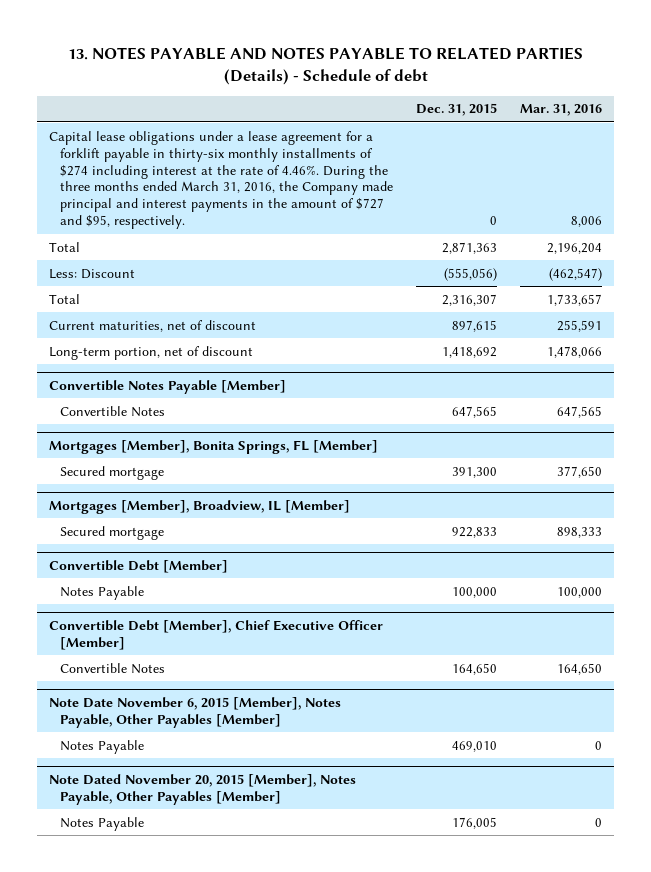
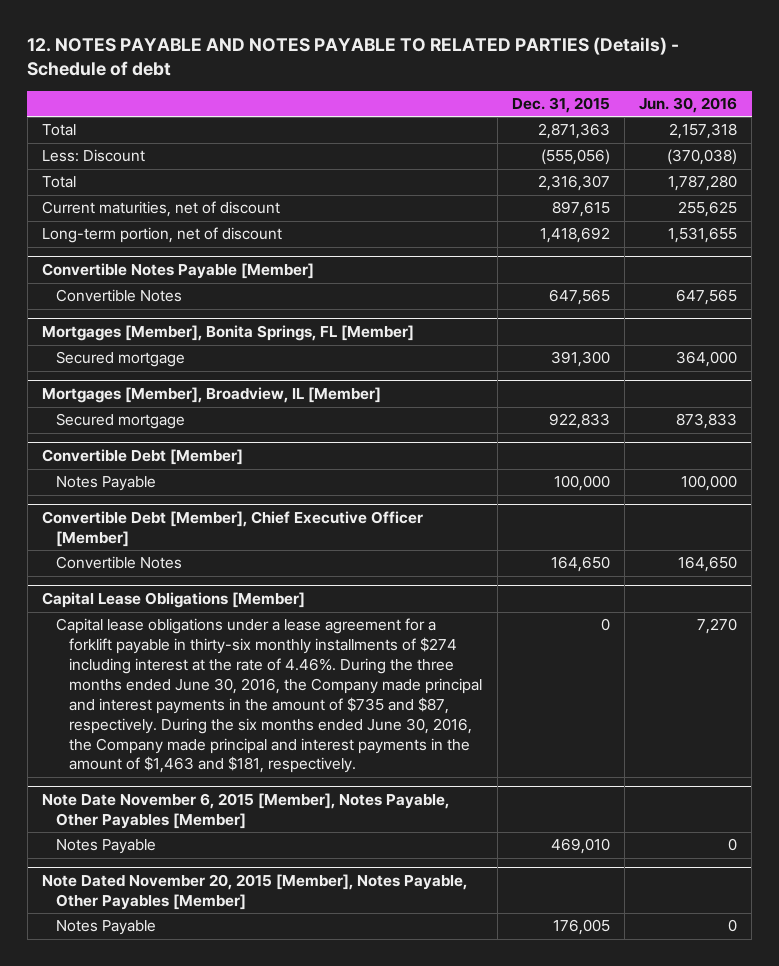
- 13. NOTES PAYABLE AND NOTES PAYABLE TO RELATED PARTIES (Details) - Schedule of debt
+ 12. NOTES PAYABLE AND NOTES PAYABLE TO RELATED PARTIES (Details) - Schedule of debt
- | Dec. 31, 2015 | Mar. 31, 2016
+ | Dec. 31, 2015 | Jun. 30, 2016
- Capital lease obligations under a lease agreement for a forklift payable in thirty-six monthly installments of $274 including interest at the rate of 4.46%. During the three months ended March 31, 2016, the Company made principal and interest payments in the amount of $727 and $95, respectively. | 0 | 8,006
+ Capital Lease Obligations [Member]
+ Capital lease obligations under a lease agreement for a forklift payable in thirty-six monthly installments of $274 including interest at the rate of 4.46%. During the three months ended June 30, 2016, the Company made principal and interest payments in the amount of $735 and $87, respectively. During the six months ended June 30, 2016, the Company made principal and interest payments in the amount of $1,463 and $181, respectively. | 0 | 7,270

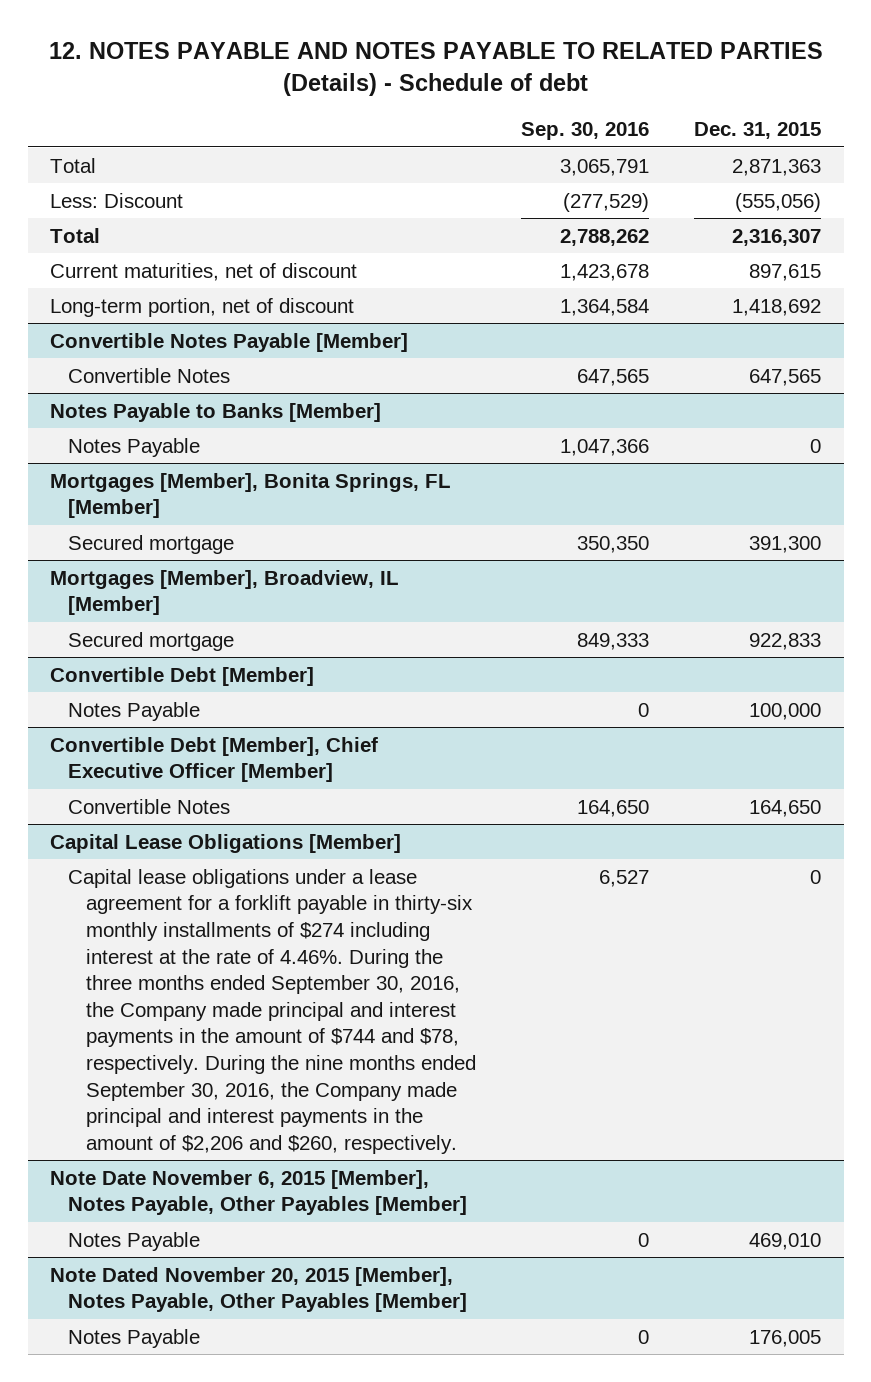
- | Dec. 31, 2015 | Jun. 30, 2016
+ | Sep. 30, 2016 | Dec. 31, 2015
+ Notes Payable to Banks [Member]
+ Notes Payable | 1,047,366 | 0
@ Capital Lease Obligations [Member]
- Capital lease obligations under a lease agreement for a forklift payable in thirty-six monthly installments of $274 including interest at the rate of 4.46%. During the three months ended June 30, 2016, the Company made principal and interest payments in the amount of $735 and $87, respectively. During the six months ended June 30, 2016, the Company made principal and interest payments in the amount of $1,463 and $181, respectively. | 0 | 7,270
+ Capital lease obligations under a lease agreement for a forklift payable in thirty-six monthly installments of $274 including interest at the rate of 4.46%. During the three months ended September 30, 2016, the Company made principal and interest payments in the amount of $744 and $78, respectively. During the nine months ended September 30, 2016, the Company made principal and interest payments in the amount of $2,206 and $260, respectively. | 6,527 | 0

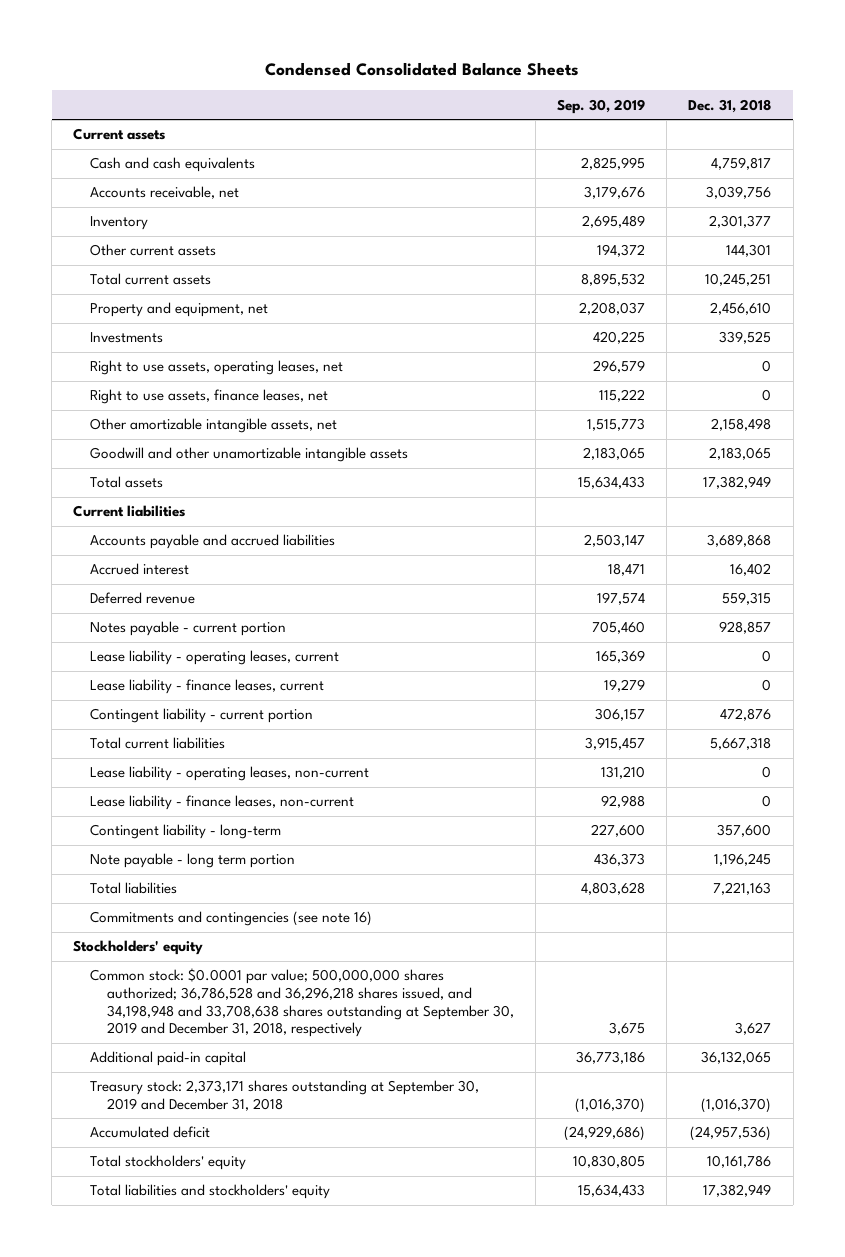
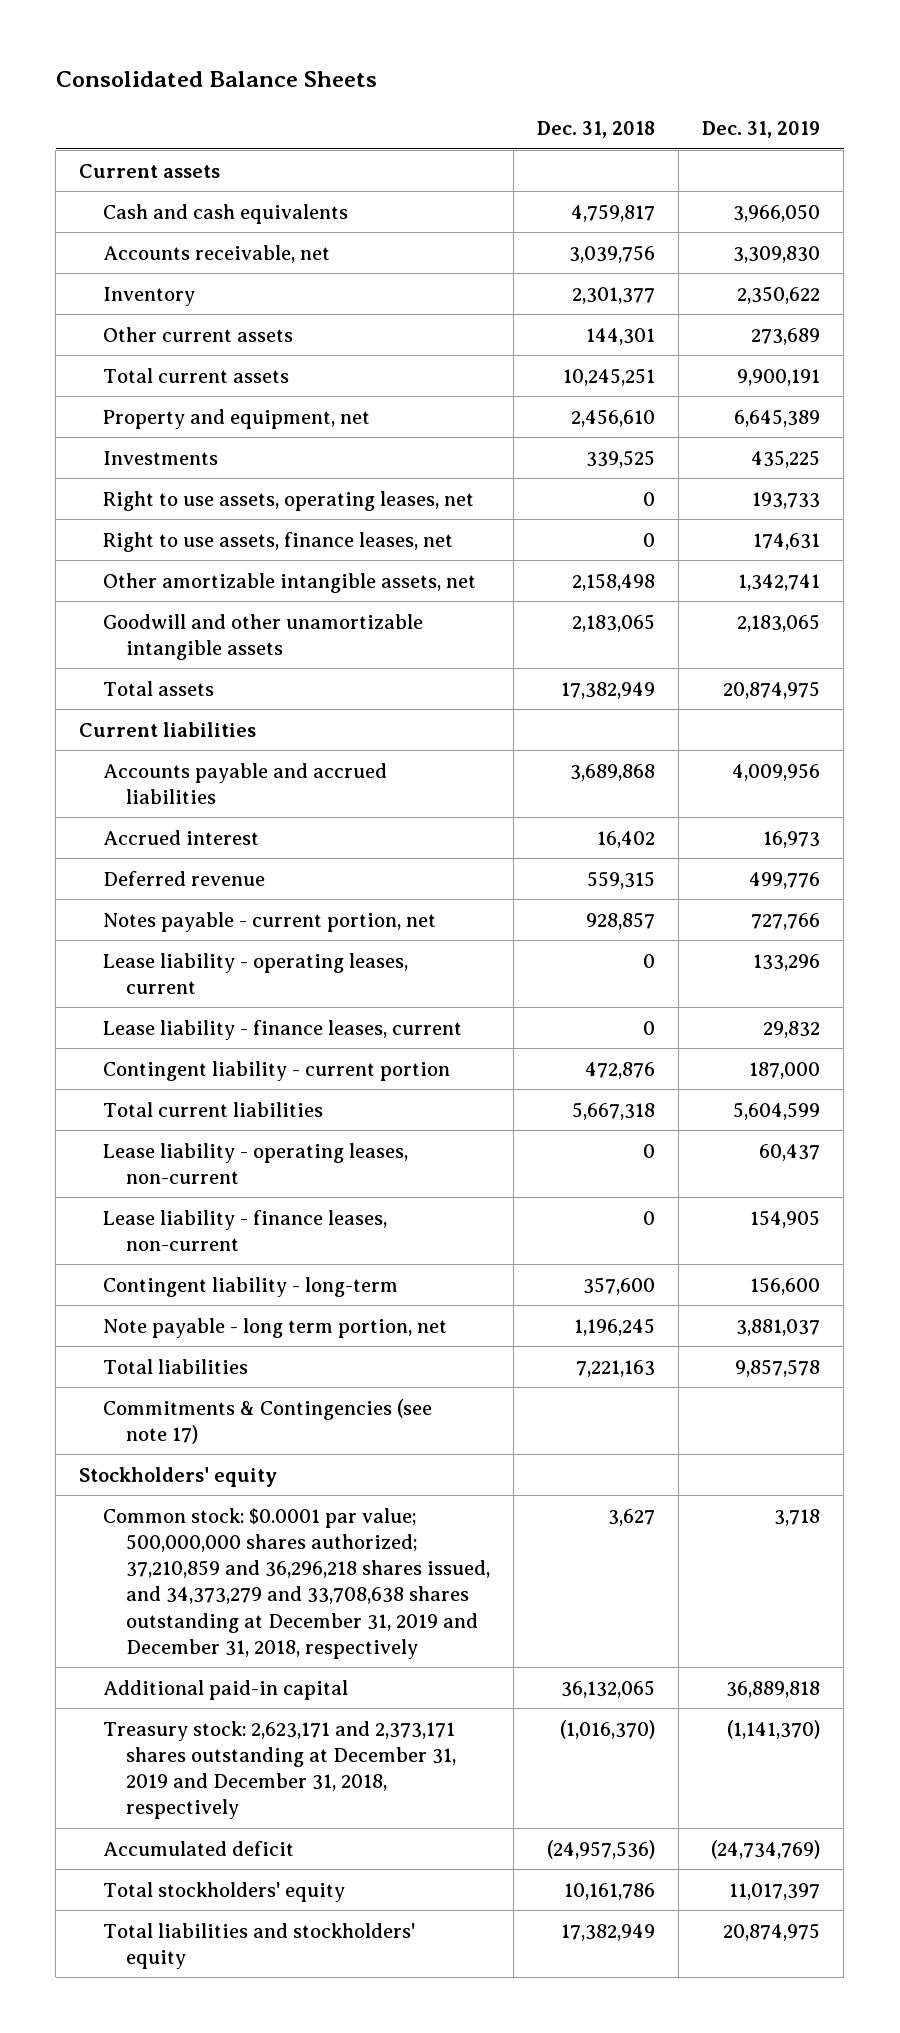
- Condensed Consolidated Balance Sheets
+ Consolidated Balance Sheets
- | Sep. 30, 2019 | Dec. 31, 2018
+ | Dec. 31, 2018 | Dec. 31, 2019
- Notes payable - current portion | 705,460 | 928,857
+ Notes payable - current portion, net | 928,857 | 727,766
- Note payable - long term portion | 436,373 | 1,196,245
+ Note payable - long term portion, net | 1,196,245 | 3,881,037
- Commitments and contingencies (see note 16)
+ Commitments & Contingencies (see note 17)
- Common stock: $0.0001 par value; 500,000,000 shares authorized; 36,786,528 and 36,296,218 shares issued, and 34,198,948 and 33,708,638 shares outstanding at September 30, 2019 and December 31, 2018, respectively | 3,675 | 3,627
+ Common stock: $0.0001 par value; 500,000,000 shares authorized; 37,210,859 and 36,296,218 shares issued, and 34,373,279 and 33,708,638 shares outstanding at December 31, 2019 and December 31, 2018, respectively | 3,627 | 3,718
- Treasury stock: 2,373,171 shares outstanding at September 30, 2019 and December 31, 2018 | (1,016,370) | (1,016,370)
+ Treasury stock: 2,623,171 and 2,373,171 shares outstanding at December 31, 2019 and December 31, 2018, respectively | (1,016,370) | (1,141,370)

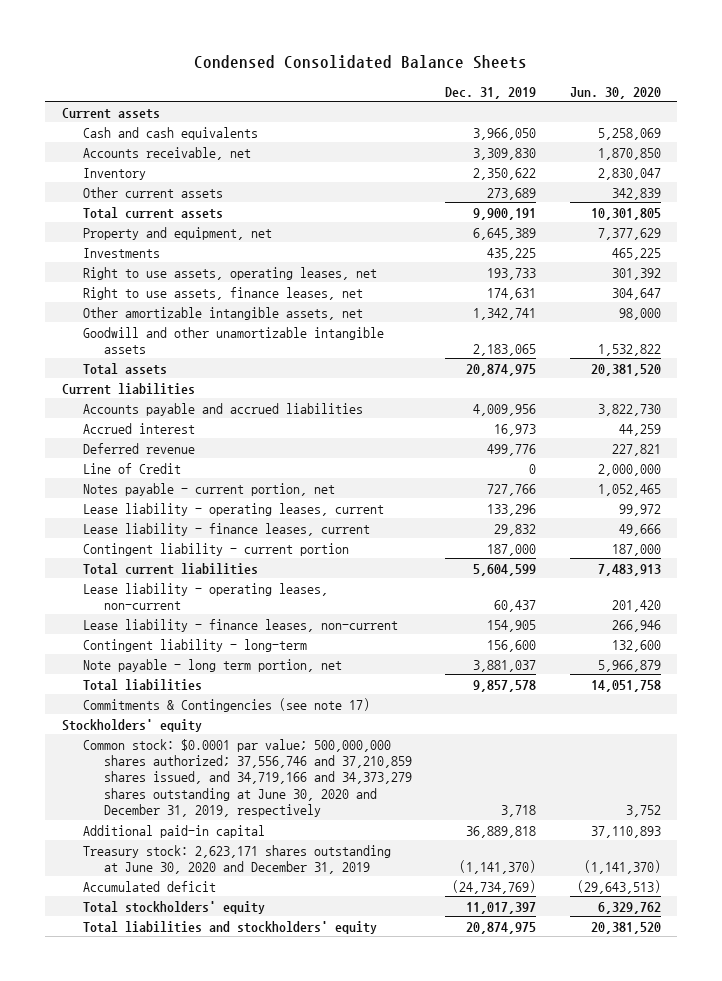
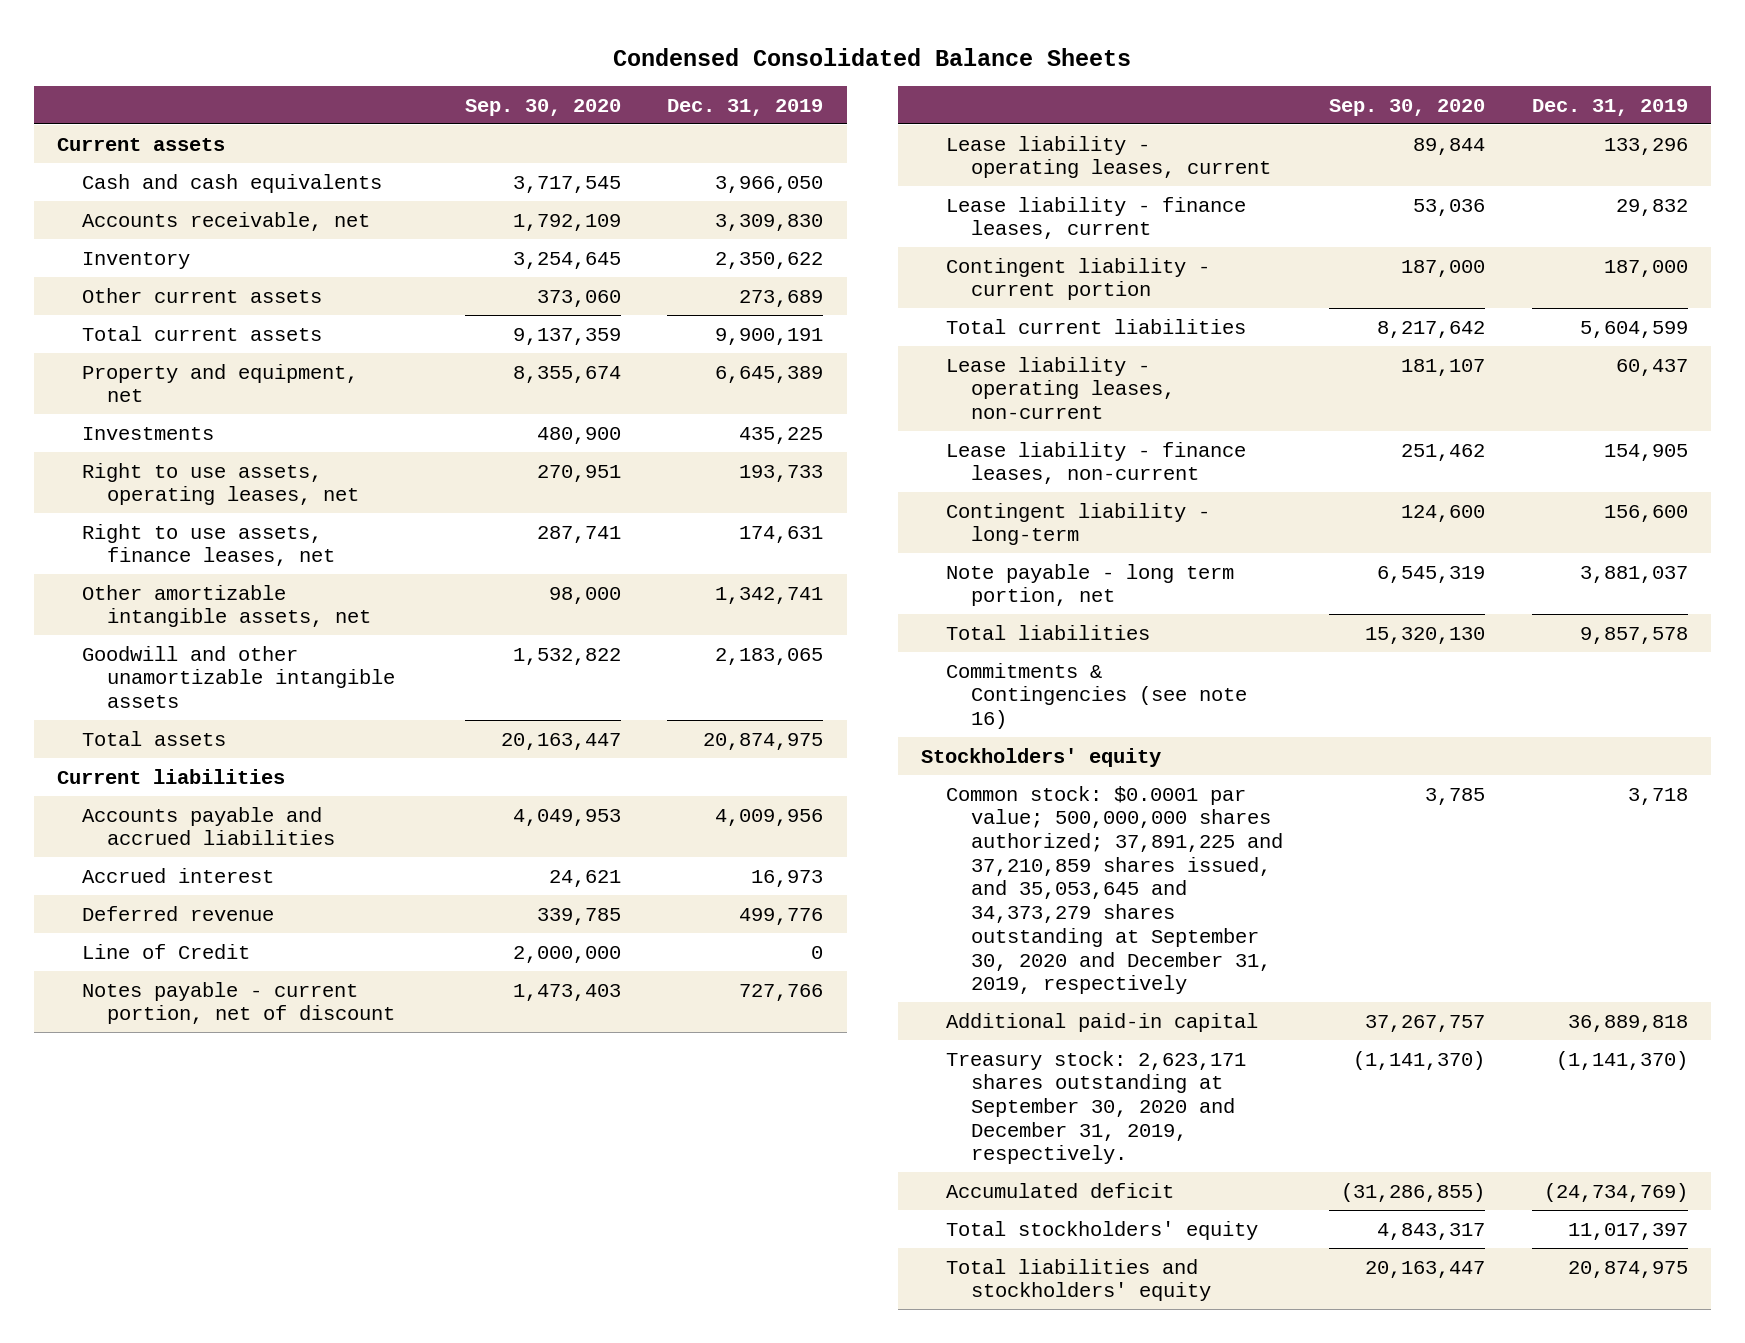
- | Dec. 31, 2019 | Jun. 30, 2020
+ | Sep. 30, 2020 | Dec. 31, 2019
- Notes payable - current portion, net | 727,766 | 1,052,465
+ Notes payable - current portion, net of discount | 1,473,403 | 727,766
- Commitments & Contingencies (see note 17)
+ Commitments & Contingencies (see note 16)
- Common stock: $0.0001 par value; 500,000,000 shares authorized; 37,556,746 and 37,210,859 shares issued, and 34,719,166 and 34,373,279 shares outstanding at June 30, 2020 and December 31, 2019, respectively | 3,718 | 3,752
+ Common stock: $0.0001 par value; 500,000,000 shares authorized; 37,891,225 and 37,210,859 shares issued, and 35,053,645 and 34,373,279 shares outstanding at September 30, 2020 and December 31, 2019, respectively | 3,785 | 3,718
- Treasury stock: 2,623,171 shares outstanding at June 30, 2020 and December 31, 2019 | (1,141,370) | (1,141,370)
+ Treasury stock: 2,623,171 shares outstanding at September 30, 2020 and December 31, 2019, respectively. | (1,141,370) | (1,141,370)

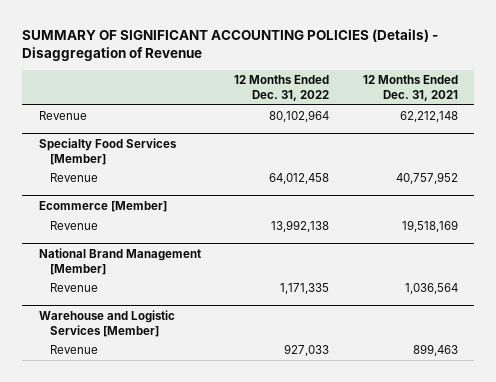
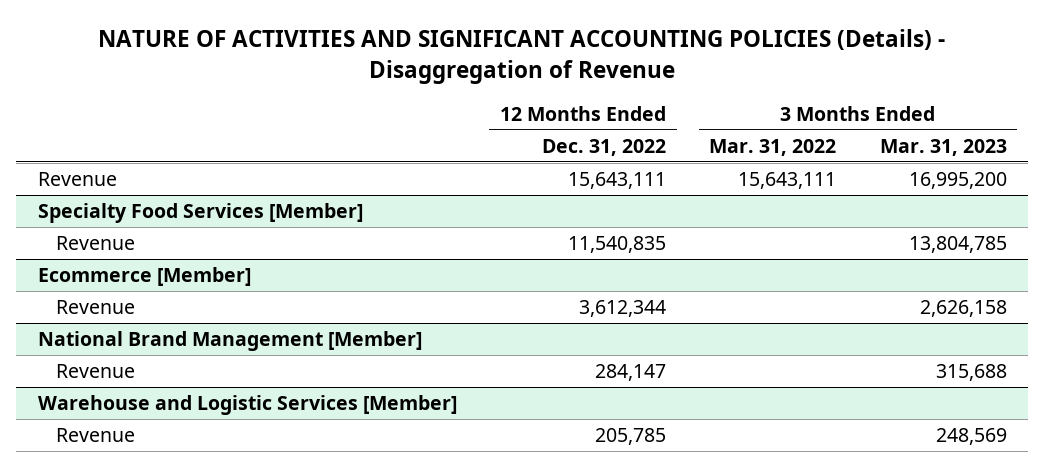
- SUMMARY OF SIGNIFICANT ACCOUNTING POLICIES (Details) - Disaggregation of Revenue
+ NATURE OF ACTIVITIES AND SIGNIFICANT ACCOUNTING POLICIES (Details) - Disaggregation of Revenue
- | 12 Months Ended Dec. 31, 2022 | 12 Months Ended Dec. 31, 2021
+ | 12 Months Ended Dec. 31, 2022 | 3 Months Ended Mar. 31, 2022 | 3 Months Ended Mar. 31, 2023
- Revenue | 80,102,964 | 62,212,148
+ Revenue | 15,643,111 | 15,643,111 | 16,995,200
@ Specialty Food Services [Member]
- Revenue | 64,012,458 | 40,757,952
+ Revenue | 11,540,835 | | 13,804,785
@ Ecommerce [Member]
- Revenue | 13,992,138 | 19,518,169
+ Revenue | 3,612,344 | | 2,626,158
@ National Brand Management [Member]
- Revenue | 1,171,335 | 1,036,564
+ Revenue | 284,147 | | 315,688
@ Warehouse and Logistic Services [Member]
- Revenue | 927,033 | 899,463
+ Revenue | 205,785 | | 248,569

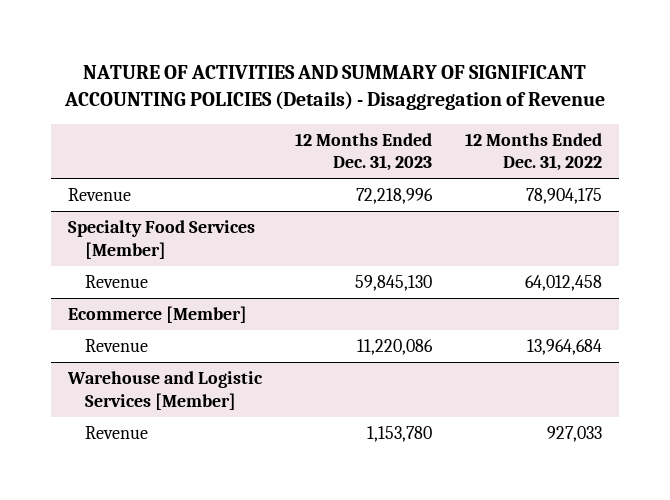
- NATURE OF ACTIVITIES AND SIGNIFICANT ACCOUNTING POLICIES (Details) - Disaggregation of Revenue
+ NATURE OF ACTIVITIES AND SUMMARY OF SIGNIFICANT ACCOUNTING POLICIES (Details) - Disaggregation of Revenue
- | 12 Months Ended Dec. 31, 2022 | 3 Months Ended Mar. 31, 2022 | 3 Months Ended Mar. 31, 2023
+ | 12 Months Ended Dec. 31, 2023 | 12 Months Ended Dec. 31, 2022
- Revenue | 15,643,111 | 15,643,111 | 16,995,200
+ Revenue | 72,218,996 | 78,904,175
@ Specialty Food Services [Member]
- Revenue | 11,540,835 | | 13,804,785
+ Revenue | 59,845,130 | 64,012,458
@ Ecommerce [Member]
- Revenue | 3,612,344 | | 2,626,158
- National Brand Management [Member]
- Revenue | 284,147 | | 315,688
@ Ecommerce [Member]
+ Revenue | 11,220,086 | 13,964,684
@ Warehouse and Logistic Services [Member]
- Revenue | 205,785 | | 248,569
+ Revenue | 1,153,780 | 927,033

